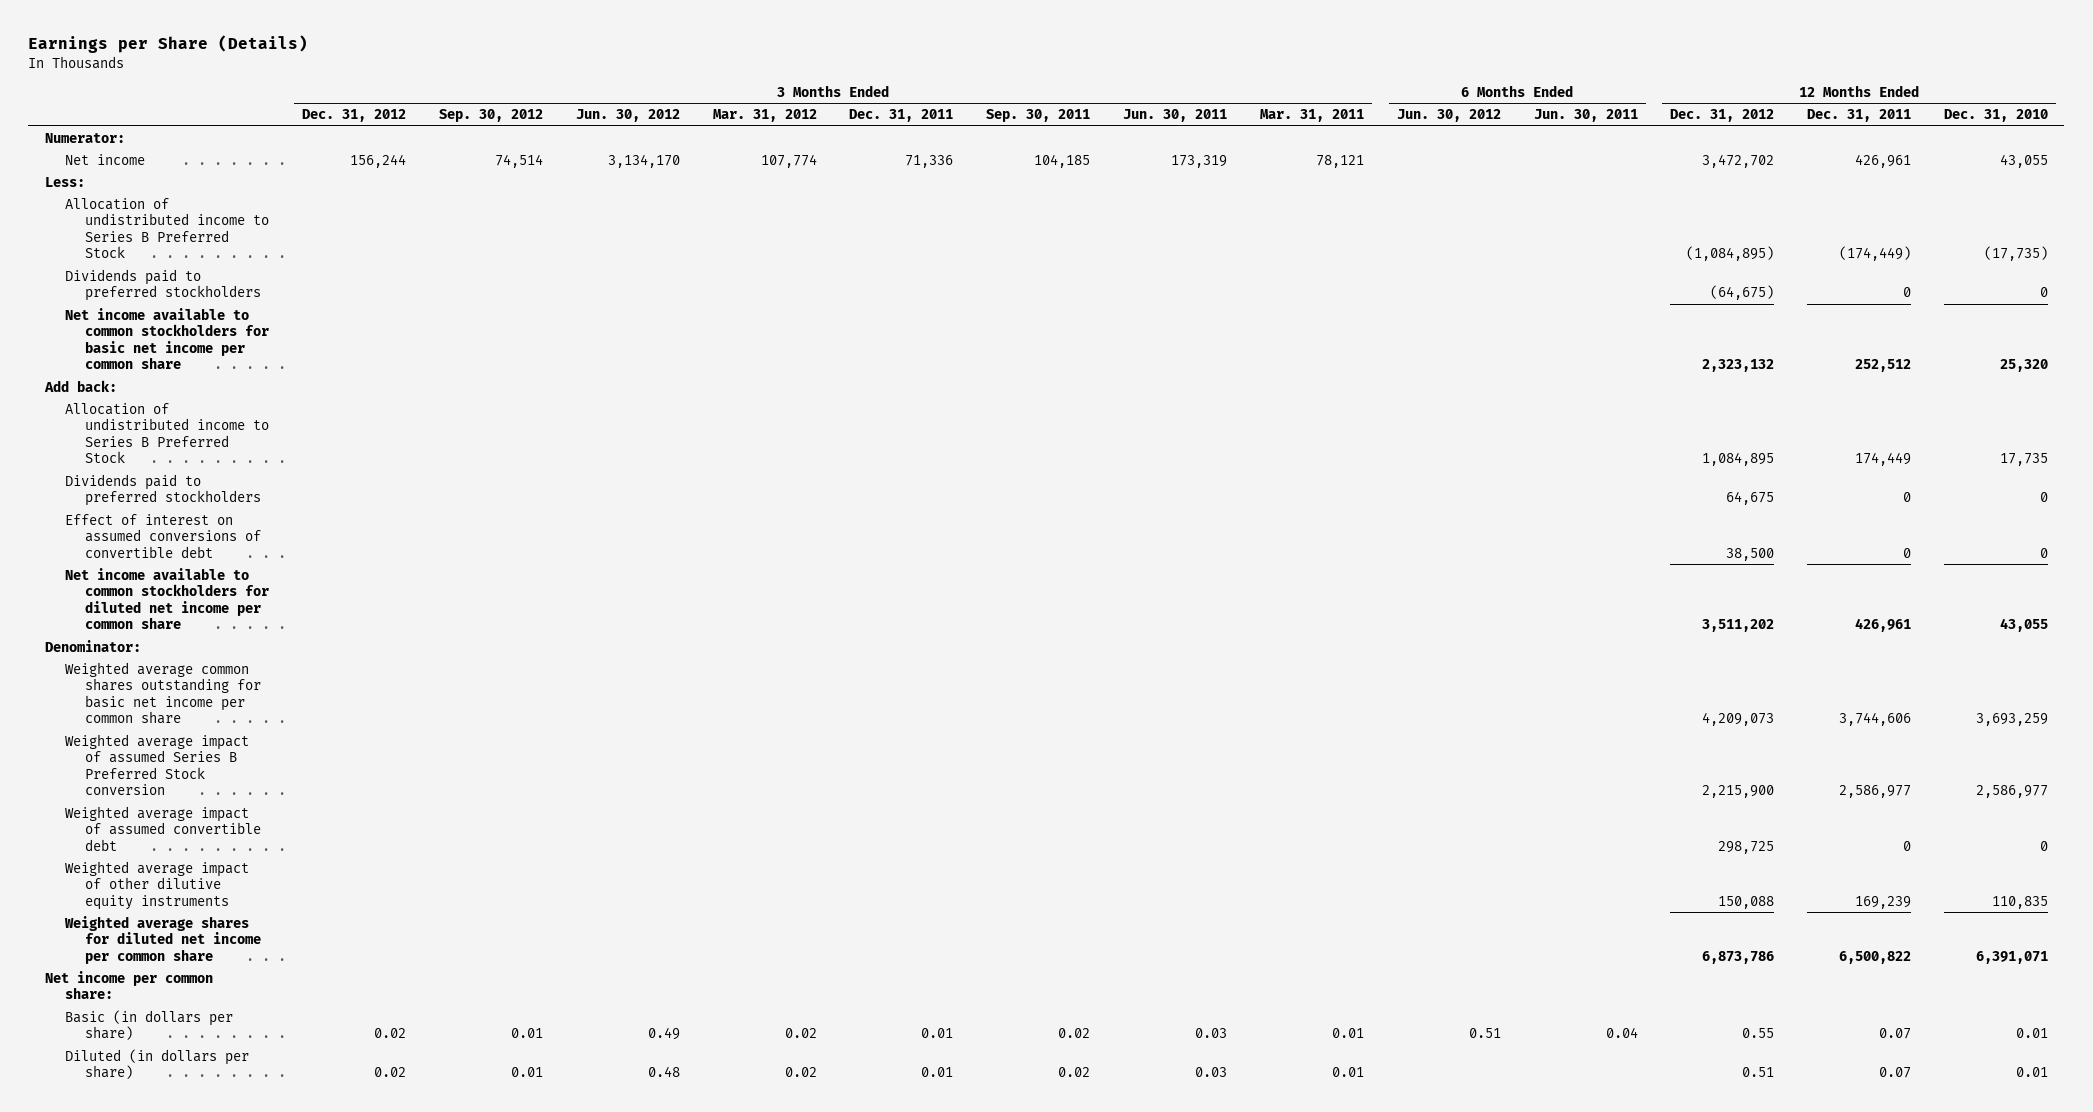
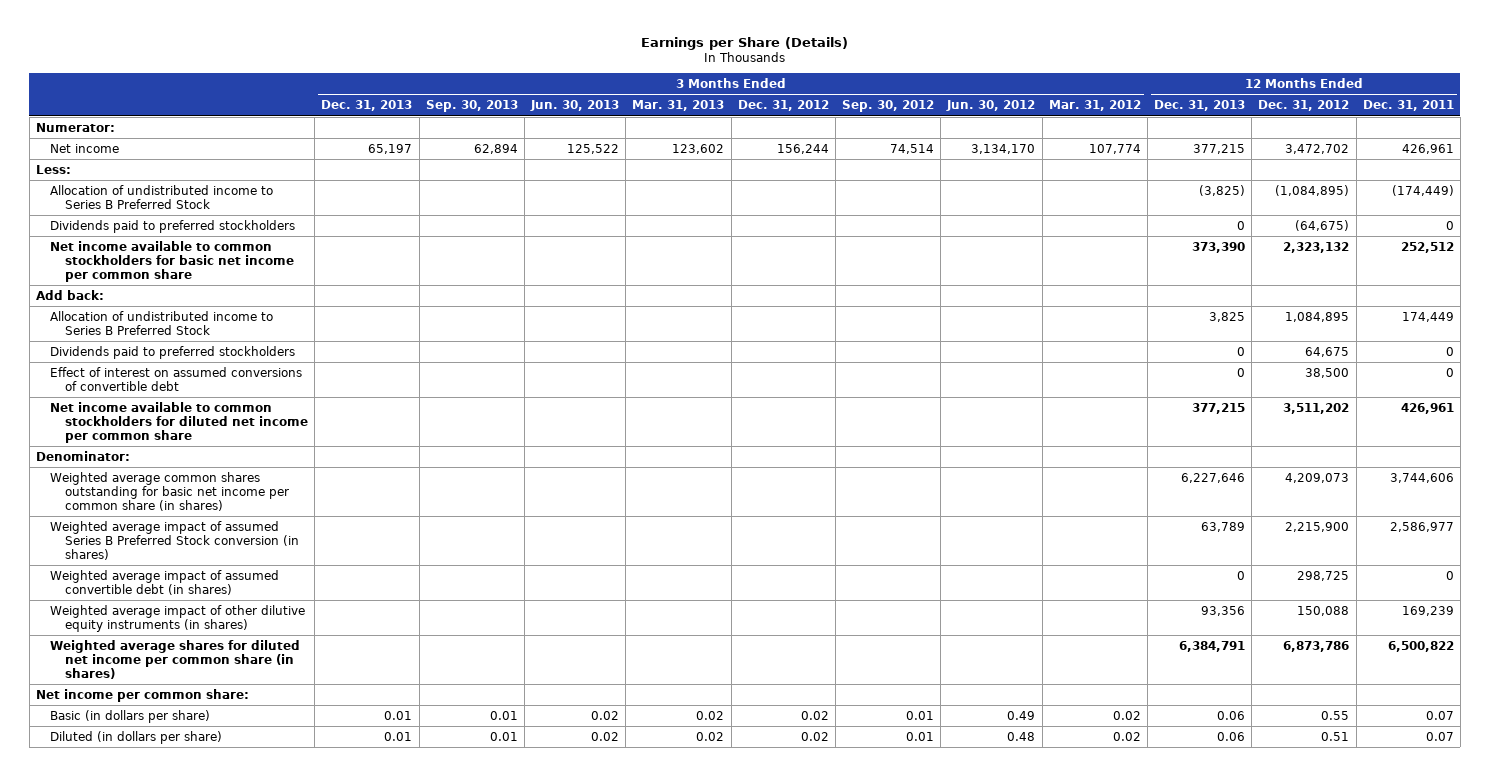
- | 3 Months Ended Dec. 31, 2012 | 3 Months Ended Sep. 30, 2012 | 3 Months Ended Jun. 30, 2012 | 3 Months Ended Mar. 31, 2012 | 3 Months Ended Dec. 31, 2011 | 3 Months Ended Sep. 30, 2011 | 3 Months Ended Jun. 30, 2011 | 3 Months Ended Mar. 31, 2011 | 6 Months Ended Jun. 30, 2012 | 6 Months Ended Jun. 30, 2011 | 12 Months Ended Dec. 31, 2012 | 12 Months Ended Dec. 31, 2011 | 12 Months Ended Dec. 31, 2010
+ | 3 Months Ended Dec. 31, 2013 | 3 Months Ended Sep. 30, 2013 | 3 Months Ended Jun. 30, 2013 | 3 Months Ended Mar. 31, 2013 | 3 Months Ended Dec. 31, 2012 | 3 Months Ended Sep. 30, 2012 | 3 Months Ended Jun. 30, 2012 | 3 Months Ended Mar. 31, 2012 | 12 Months Ended Dec. 31, 2013 | 12 Months Ended Dec. 31, 2012 | 12 Months Ended Dec. 31, 2011
- Weighted average common shares outstanding for basic net income per common share | | | | | | | | | | | 4,209,073 | 3,744,606 | 3,693,259
- Weighted average impact of assumed Series B Preferred Stock conversion | | | | | | | | | | | 2,215,900 | 2,586,977 | 2,586,977
- Weighted average impact of assumed convertible debt | | | | | | | | | | | 298,725 | 0 | 0
- Weighted average impact of other dilutive equity instruments | | | | | | | | | | | 150,088 | 169,239 | 110,835
- Weighted average shares for diluted net income per common share | | | | | | | | | | | 6,873,786 | 6,500,822 | 6,391,071
+ Weighted average common shares outstanding for basic net income per common share (in shares) | | | | | | | | | 6,227,646 | 4,209,073 | 3,744,606
+ Weighted average impact of assumed Series B Preferred Stock conversion (in shares) | | | | | | | | | 63,789 | 2,215,900 | 2,586,977
+ Weighted average impact of assumed convertible debt (in shares) | | | | | | | | | 0 | 298,725 | 0
+ Weighted average impact of other dilutive equity instruments (in shares) | | | | | | | | | 93,356 | 150,088 | 169,239
+ Weighted average shares for diluted net income per common share (in shares) | | | | | | | | | 6,384,791 | 6,873,786 | 6,500,822

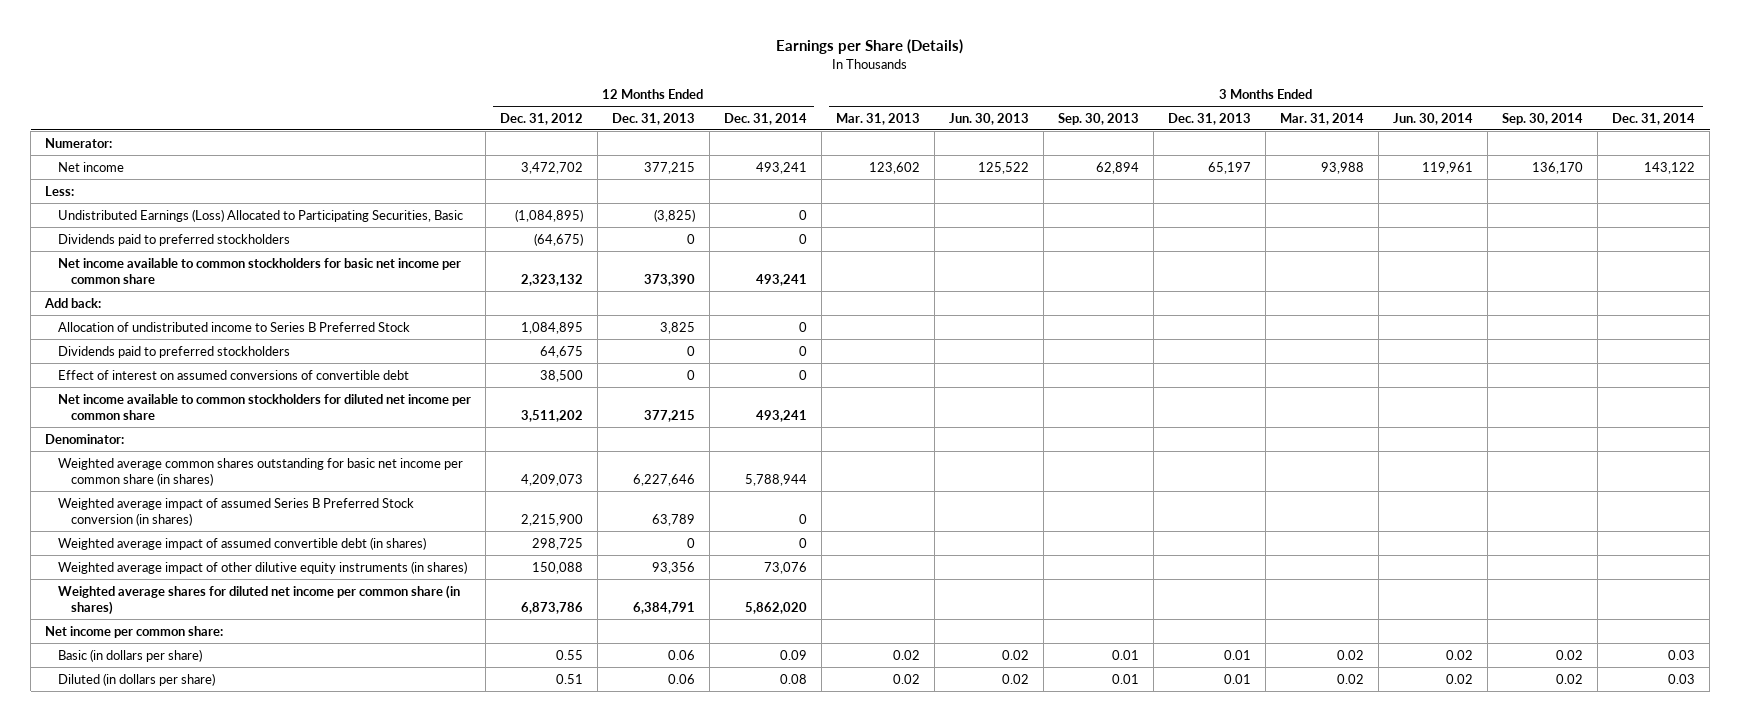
- | 3 Months Ended Dec. 31, 2013 | 3 Months Ended Sep. 30, 2013 | 3 Months Ended Jun. 30, 2013 | 3 Months Ended Mar. 31, 2013 | 3 Months Ended Dec. 31, 2012 | 3 Months Ended Sep. 30, 2012 | 3 Months Ended Jun. 30, 2012 | 3 Months Ended Mar. 31, 2012 | 12 Months Ended Dec. 31, 2013 | 12 Months Ended Dec. 31, 2012 | 12 Months Ended Dec. 31, 2011
+ | 12 Months Ended Dec. 31, 2012 | 12 Months Ended Dec. 31, 2013 | 12 Months Ended Dec. 31, 2014 | 3 Months Ended Mar. 31, 2013 | 3 Months Ended Jun. 30, 2013 | 3 Months Ended Sep. 30, 2013 | 3 Months Ended Dec. 31, 2013 | 3 Months Ended Mar. 31, 2014 | 3 Months Ended Jun. 30, 2014 | 3 Months Ended Sep. 30, 2014 | 3 Months Ended Dec. 31, 2014
- Allocation of undistributed income to Series B Preferred Stock | | | | | | | | | (3,825) | (1,084,895) | (174,449)
+ Undistributed Earnings (Loss) Allocated to Participating Securities, Basic | (1,084,895) | (3,825) | 0 | | | | | | | |

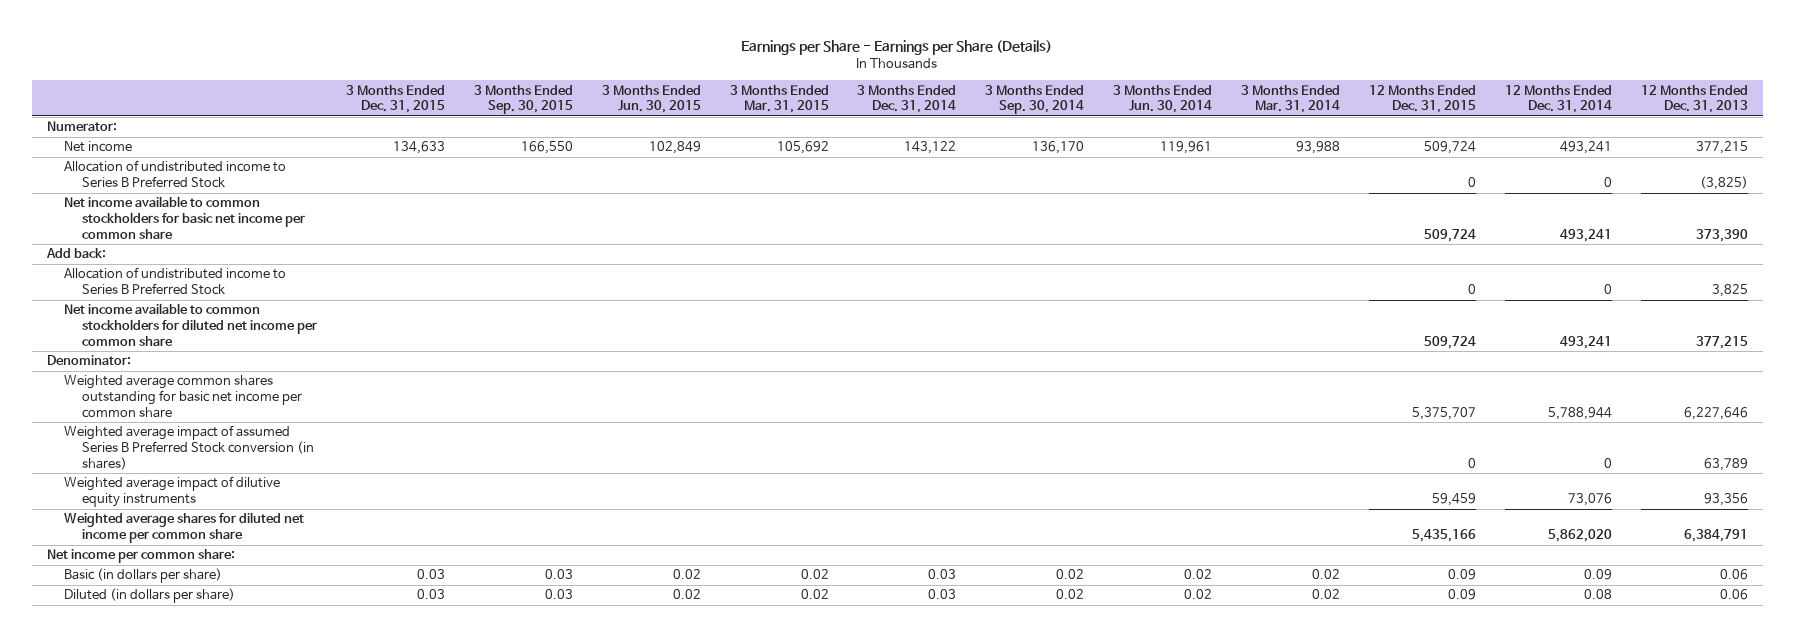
- Earnings per Share (Details)
+ Earnings per Share - Earnings per Share (Details)
- | 12 Months Ended Dec. 31, 2012 | 12 Months Ended Dec. 31, 2013 | 12 Months Ended Dec. 31, 2014 | 3 Months Ended Mar. 31, 2013 | 3 Months Ended Jun. 30, 2013 | 3 Months Ended Sep. 30, 2013 | 3 Months Ended Dec. 31, 2013 | 3 Months Ended Mar. 31, 2014 | 3 Months Ended Jun. 30, 2014 | 3 Months Ended Sep. 30, 2014 | 3 Months Ended Dec. 31, 2014
+ | 3 Months Ended Dec. 31, 2015 | 3 Months Ended Sep. 30, 2015 | 3 Months Ended Jun. 30, 2015 | 3 Months Ended Mar. 31, 2015 | 3 Months Ended Dec. 31, 2014 | 3 Months Ended Sep. 30, 2014 | 3 Months Ended Jun. 30, 2014 | 3 Months Ended Mar. 31, 2014 | 12 Months Ended Dec. 31, 2015 | 12 Months Ended Dec. 31, 2014 | 12 Months Ended Dec. 31, 2013
- Less:
- Undistributed Earnings (Loss) Allocated to Participating Securities, Basic | (1,084,895) | (3,825) | 0 | | | | | | | |
- Dividends paid to preferred stockholders | (64,675) | 0 | 0 | | | | | | | |
+ Allocation of undistributed income to Series B Preferred Stock | | | | | | | | | 0 | 0 | (3,825)
- Dividends paid to preferred stockholders | 64,675 | 0 | 0 | | | | | | | |
- Effect of interest on assumed conversions of convertible debt | 38,500 | 0 | 0 | | | | | | | |
- Weighted average common shares outstanding for basic net income per common share (in shares) | 4,209,073 | 6,227,646 | 5,788,944 | | | | | | | |
+ Weighted average common shares outstanding for basic net income per common share | | | | | | | | | 5,375,707 | 5,788,944 | 6,227,646
- Weighted average impact of assumed convertible debt (in shares) | 298,725 | 0 | 0 | | | | | | | |
- Weighted average impact of other dilutive equity instruments (in shares) | 150,088 | 93,356 | 73,076 | | | | | | | |
- Weighted average shares for diluted net income per common share (in shares) | 6,873,786 | 6,384,791 | 5,862,020 | | | | | | | |
+ Weighted average impact of dilutive equity instruments | | | | | | | | | 59,459 | 73,076 | 93,356
+ Weighted average shares for diluted net income per common share | | | | | | | | | 5,435,166 | 5,862,020 | 6,384,791

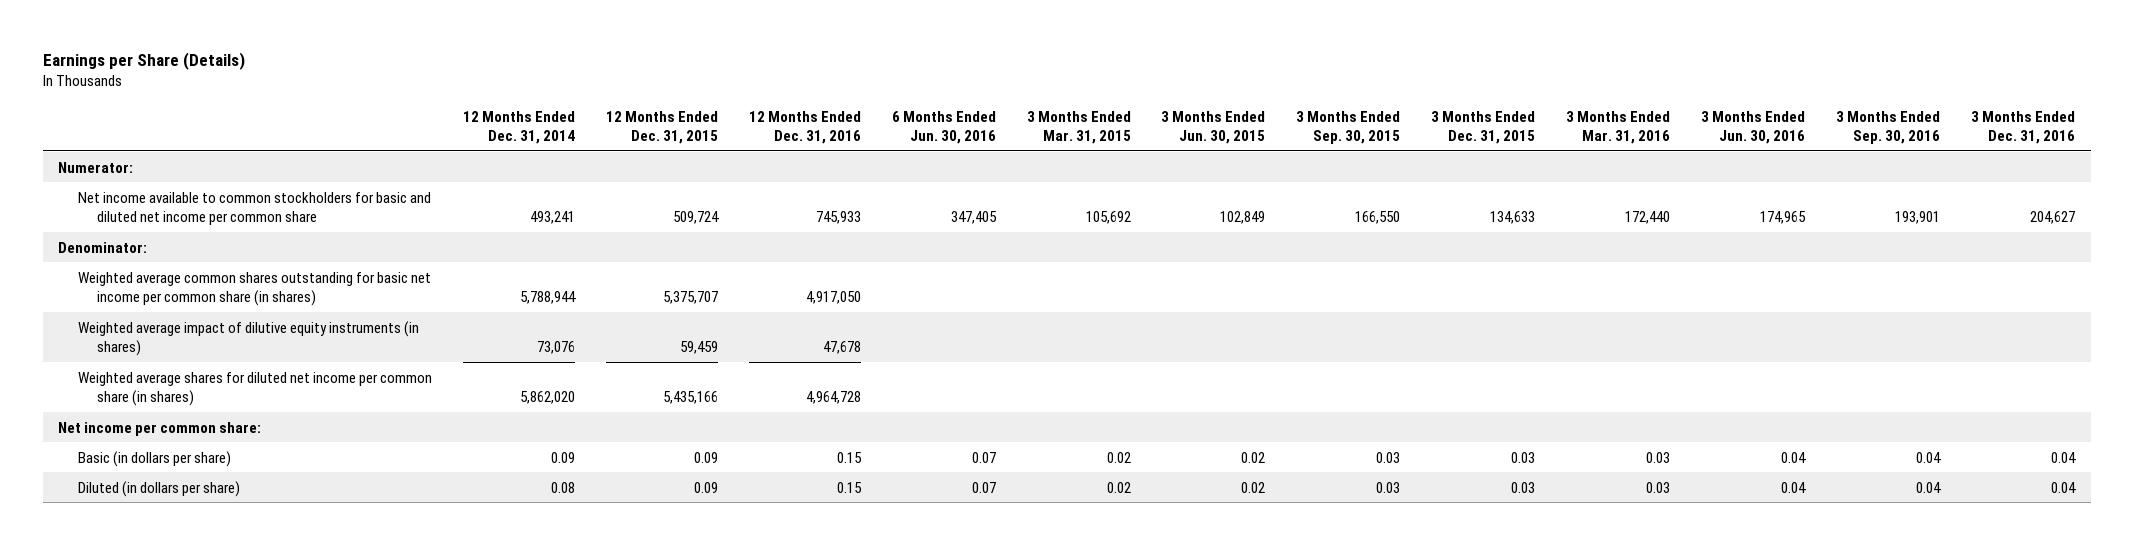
- Earnings per Share - Earnings per Share (Details)
+ Earnings per Share (Details)
- | 3 Months Ended Dec. 31, 2015 | 3 Months Ended Sep. 30, 2015 | 3 Months Ended Jun. 30, 2015 | 3 Months Ended Mar. 31, 2015 | 3 Months Ended Dec. 31, 2014 | 3 Months Ended Sep. 30, 2014 | 3 Months Ended Jun. 30, 2014 | 3 Months Ended Mar. 31, 2014 | 12 Months Ended Dec. 31, 2015 | 12 Months Ended Dec. 31, 2014 | 12 Months Ended Dec. 31, 2013
+ | 12 Months Ended Dec. 31, 2014 | 12 Months Ended Dec. 31, 2015 | 12 Months Ended Dec. 31, 2016 | 6 Months Ended Jun. 30, 2016 | 3 Months Ended Mar. 31, 2015 | 3 Months Ended Jun. 30, 2015 | 3 Months Ended Sep. 30, 2015 | 3 Months Ended Dec. 31, 2015 | 3 Months Ended Mar. 31, 2016 | 3 Months Ended Jun. 30, 2016 | 3 Months Ended Sep. 30, 2016 | 3 Months Ended Dec. 31, 2016
- Net income | 134,633 | 166,550 | 102,849 | 105,692 | 143,122 | 136,170 | 119,961 | 93,988 | 509,724 | 493,241 | 377,215
- Allocation of undistributed income to Series B Preferred Stock | | | | | | | | | 0 | 0 | (3,825)
- Net income available to common stockholders for basic net income per common share | | | | | | | | | 509,724 | 493,241 | 373,390
- Add back:
- Allocation of undistributed income to Series B Preferred Stock | | | | | | | | | 0 | 0 | 3,825
- Net income available to common stockholders for diluted net income per common share | | | | | | | | | 509,724 | 493,241 | 377,215
+ Net income available to common stockholders for basic and diluted net income per common share | 493,241 | 509,724 | 745,933 | 347,405 | 105,692 | 102,849 | 166,550 | 134,633 | 172,440 | 174,965 | 193,901 | 204,627
- Weighted average common shares outstanding for basic net income per common share | | | | | | | | | 5,375,707 | 5,788,944 | 6,227,646
- Weighted average impact of assumed Series B Preferred Stock conversion (in shares) | | | | | | | | | 0 | 0 | 63,789
- Weighted average impact of dilutive equity instruments | | | | | | | | | 59,459 | 73,076 | 93,356
- Weighted average shares for diluted net income per common share | | | | | | | | | 5,435,166 | 5,862,020 | 6,384,791
+ Weighted average common shares outstanding for basic net income per common share (in shares) | 5,788,944 | 5,375,707 | 4,917,050 | | | | | | | | |
+ Weighted average impact of dilutive equity instruments (in shares) | 73,076 | 59,459 | 47,678 | | | | | | | | |
+ Weighted average shares for diluted net income per common share (in shares) | 5,862,020 | 5,435,166 | 4,964,728 | | | | | | | | |

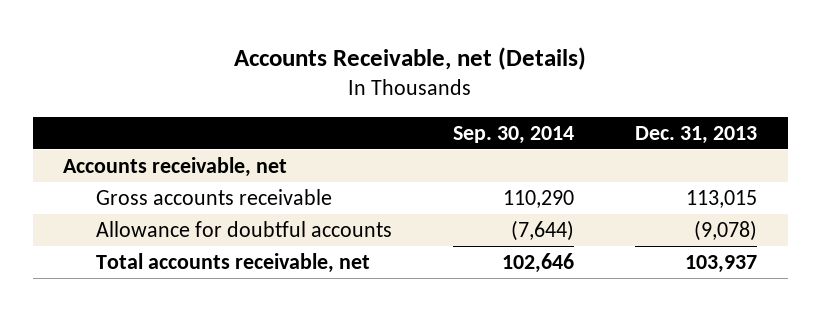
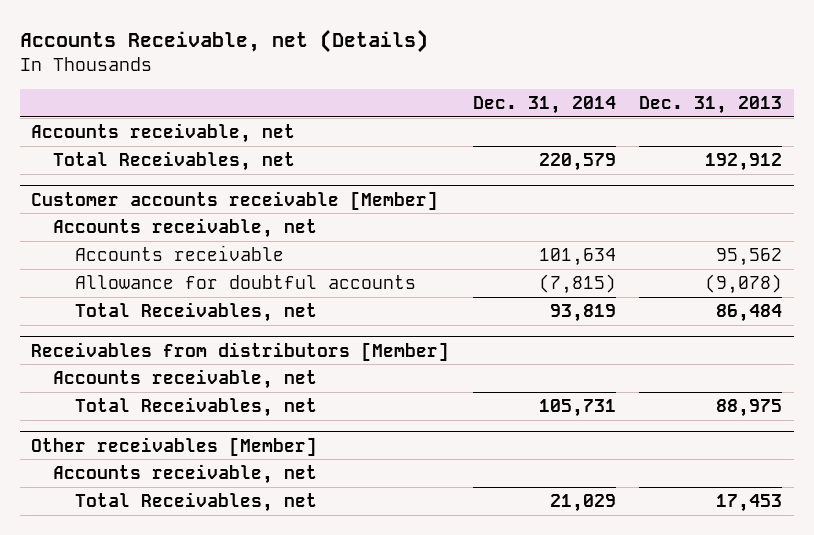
- | Sep. 30, 2014 | Dec. 31, 2013
+ | Dec. 31, 2014 | Dec. 31, 2013
- Gross accounts receivable | 110,290 | 113,015
+ Total Receivables, net | 220,579 | 192,912
+ Customer accounts receivable [Member]
+ Accounts receivable, net
+ Accounts receivable | 101,634 | 95,562
- Total accounts receivable, net | 102,646 | 103,937
+ Total Receivables, net | 93,819 | 86,484
+ Receivables from distributors [Member]
+ Accounts receivable, net
+ Total Receivables, net | 105,731 | 88,975
+ Other receivables [Member]
+ Accounts receivable, net
+ Total Receivables, net | 21,029 | 17,453

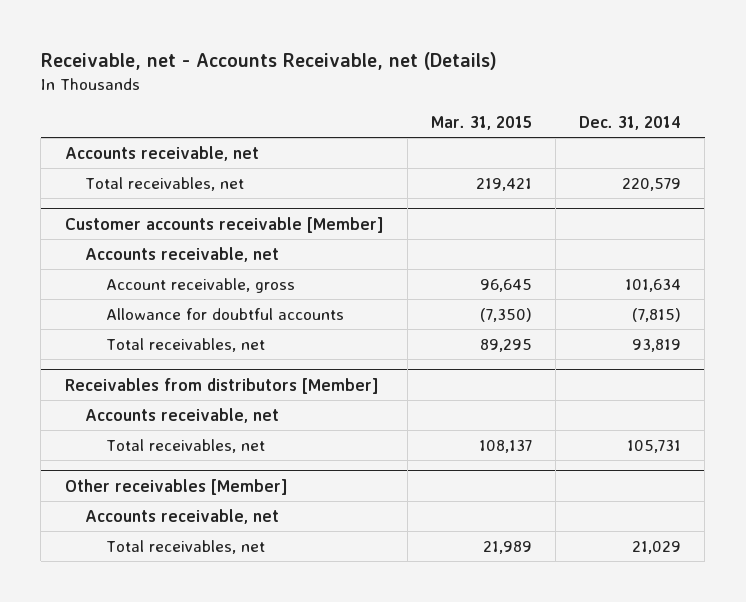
- Accounts Receivable, net (Details)
+ Receivable, net - Accounts Receivable, net (Details)
- | Dec. 31, 2014 | Dec. 31, 2013
+ | Mar. 31, 2015 | Dec. 31, 2014
- Total Receivables, net | 220,579 | 192,912
+ Total receivables, net | 219,421 | 220,579
@ Customer accounts receivable [Member]
- Accounts receivable | 101,634 | 95,562
+ Account receivable, gross | 96,645 | 101,634
- Total Receivables, net | 93,819 | 86,484
+ Total receivables, net | 89,295 | 93,819
@ Receivables from distributors [Member]
- Total Receivables, net | 105,731 | 88,975
+ Total receivables, net | 108,137 | 105,731
@ Other receivables [Member]
- Total Receivables, net | 21,029 | 17,453
+ Total receivables, net | 21,989 | 21,029

